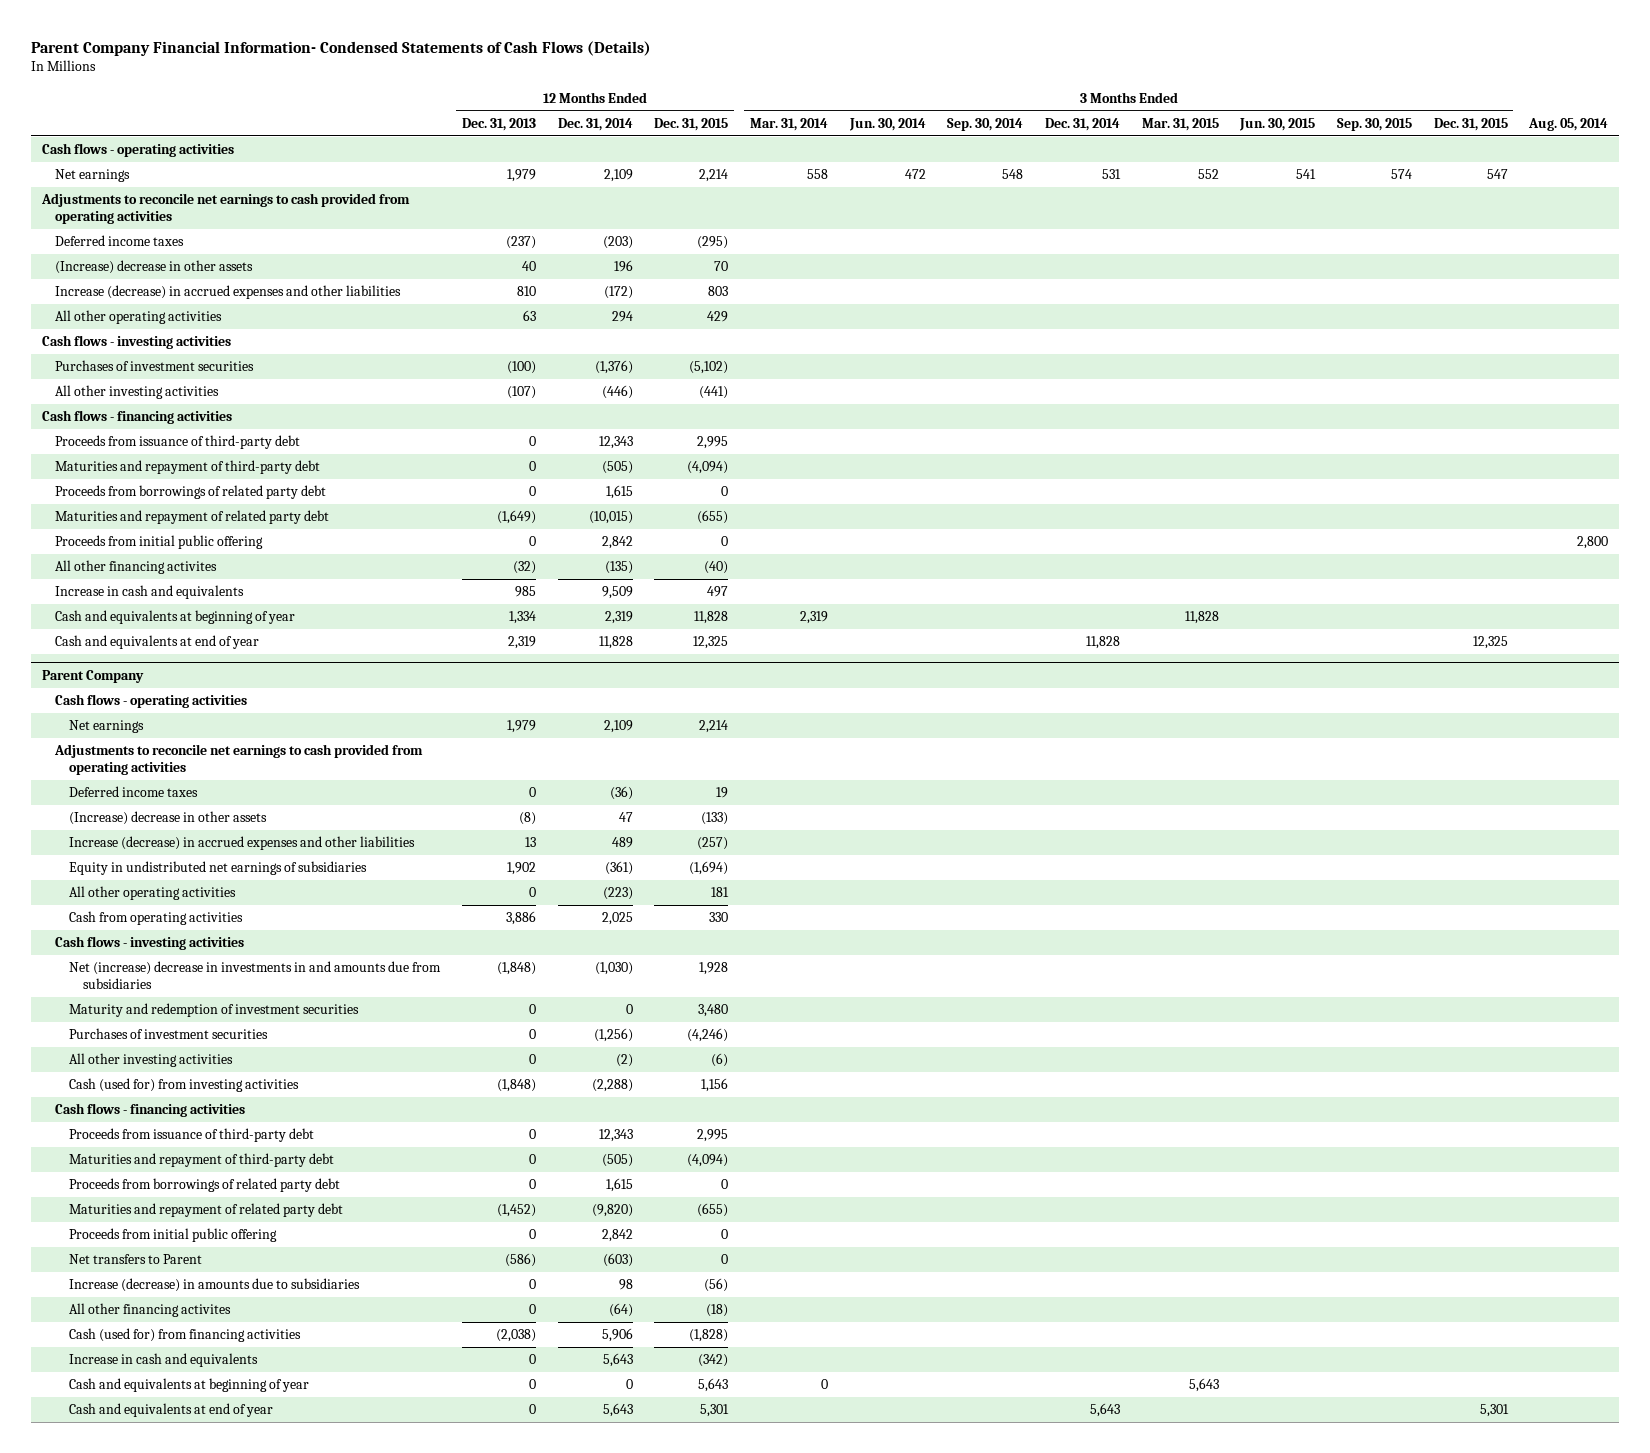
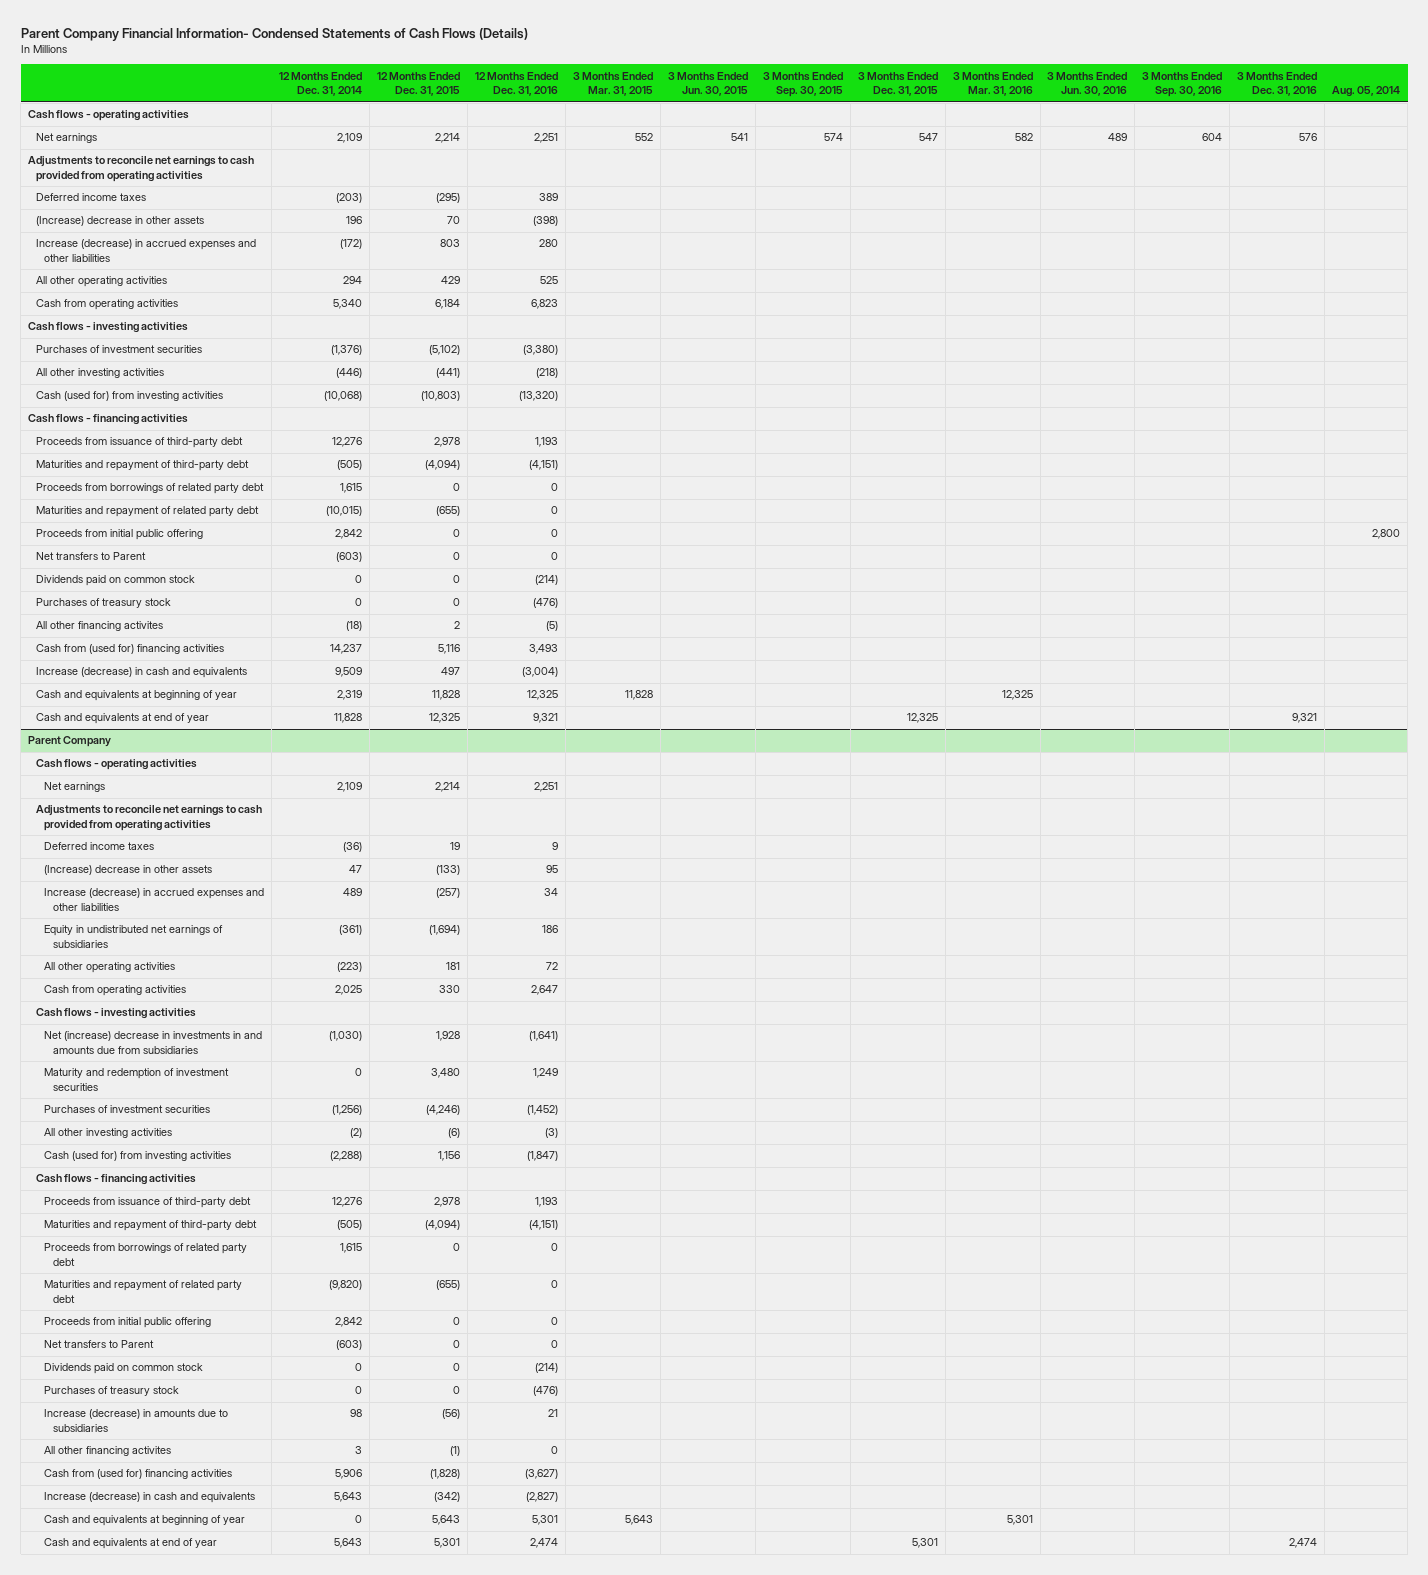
- | 12 Months Ended Dec. 31, 2013 | 12 Months Ended Dec. 31, 2014 | 12 Months Ended Dec. 31, 2015 | 3 Months Ended Mar. 31, 2014 | 3 Months Ended Jun. 30, 2014 | 3 Months Ended Sep. 30, 2014 | 3 Months Ended Dec. 31, 2014 | 3 Months Ended Mar. 31, 2015 | 3 Months Ended Jun. 30, 2015 | 3 Months Ended Sep. 30, 2015 | 3 Months Ended Dec. 31, 2015 | Aug. 05, 2014
+ | 12 Months Ended Dec. 31, 2014 | 12 Months Ended Dec. 31, 2015 | 12 Months Ended Dec. 31, 2016 | 3 Months Ended Mar. 31, 2015 | 3 Months Ended Jun. 30, 2015 | 3 Months Ended Sep. 30, 2015 | 3 Months Ended Dec. 31, 2015 | 3 Months Ended Mar. 31, 2016 | 3 Months Ended Jun. 30, 2016 | 3 Months Ended Sep. 30, 2016 | 3 Months Ended Dec. 31, 2016 | Aug. 05, 2014
+ Cash from operating activities | 5,340 | 6,184 | 6,823 | | | | | | | | |
+ Cash (used for) from investing activities | (10,068) | (10,803) | (13,320) | | | | | | | | |
- Proceeds from issuance of third-party debt | 0 | 12,343 | 2,995 | | | | | | | | |
+ Proceeds from issuance of third-party debt | 12,276 | 2,978 | 1,193 | | | | | | | | |
- All other financing activites | (32) | (135) | (40) | | | | | | | | |
- Increase in cash and equivalents | 985 | 9,509 | 497 | | | | | | | | |
+ Net transfers to Parent | (603) | 0 | 0 | | | | | | | | |
+ Dividends paid on common stock | 0 | 0 | (214) | | | | | | | | |
+ Purchases of treasury stock | 0 | 0 | (476) | | | | | | | | |
+ All other financing activites | (18) | 2 | (5) | | | | | | | | |
+ Cash from (used for) financing activities | 14,237 | 5,116 | 3,493 | | | | | | | | |
+ Increase (decrease) in cash and equivalents | 9,509 | 497 | (3,004) | | | | | | | | |
@ Parent Company
- Proceeds from issuance of third-party debt | 0 | 12,343 | 2,995 | | | | | | | | |
+ Proceeds from issuance of third-party debt | 12,276 | 2,978 | 1,193 | | | | | | | | |
+ Dividends paid on common stock | 0 | 0 | (214) | | | | | | | | |
+ Purchases of treasury stock | 0 | 0 | (476) | | | | | | | | |
- All other financing activites | 0 | (64) | (18) | | | | | | | | |
- Cash (used for) from financing activities | (2,038) | 5,906 | (1,828) | | | | | | | | |
- Increase in cash and equivalents | 0 | 5,643 | (342) | | | | | | | | |
+ All other financing activites | 3 | (1) | 0 | | | | | | | | |
+ Cash from (used for) financing activities | 5,906 | (1,828) | (3,627) | | | | | | | | |
+ Increase (decrease) in cash and equivalents | 5,643 | (342) | (2,827) | | | | | | | | |

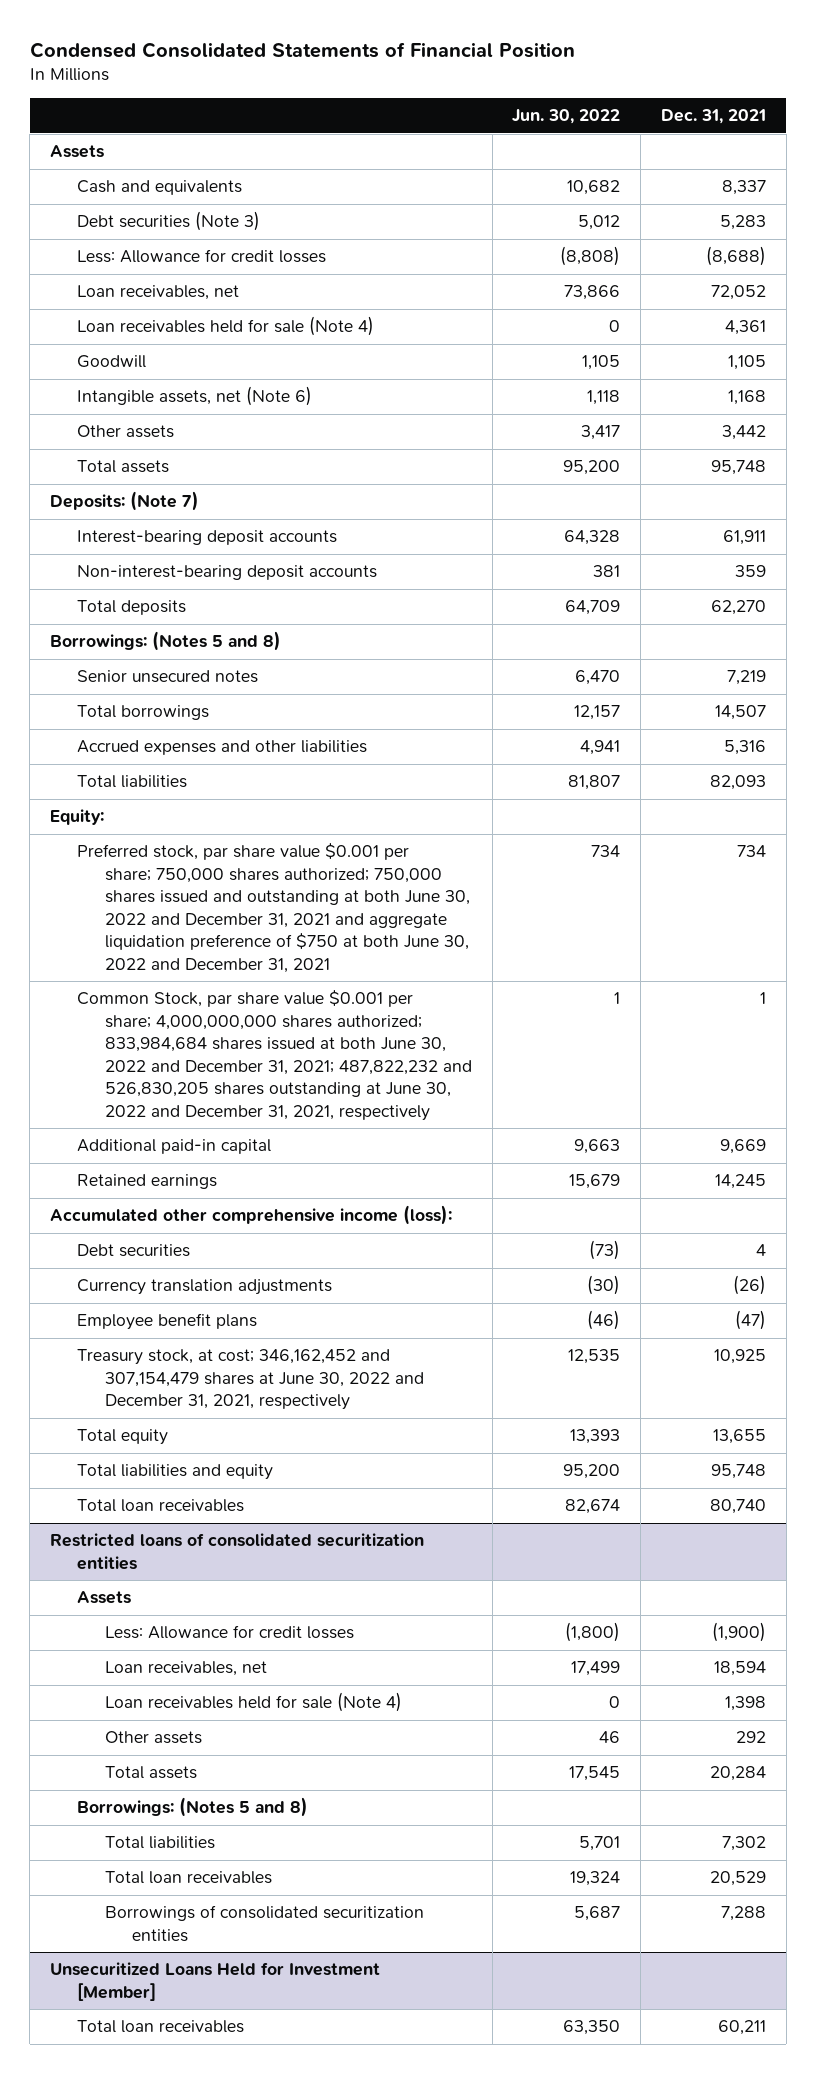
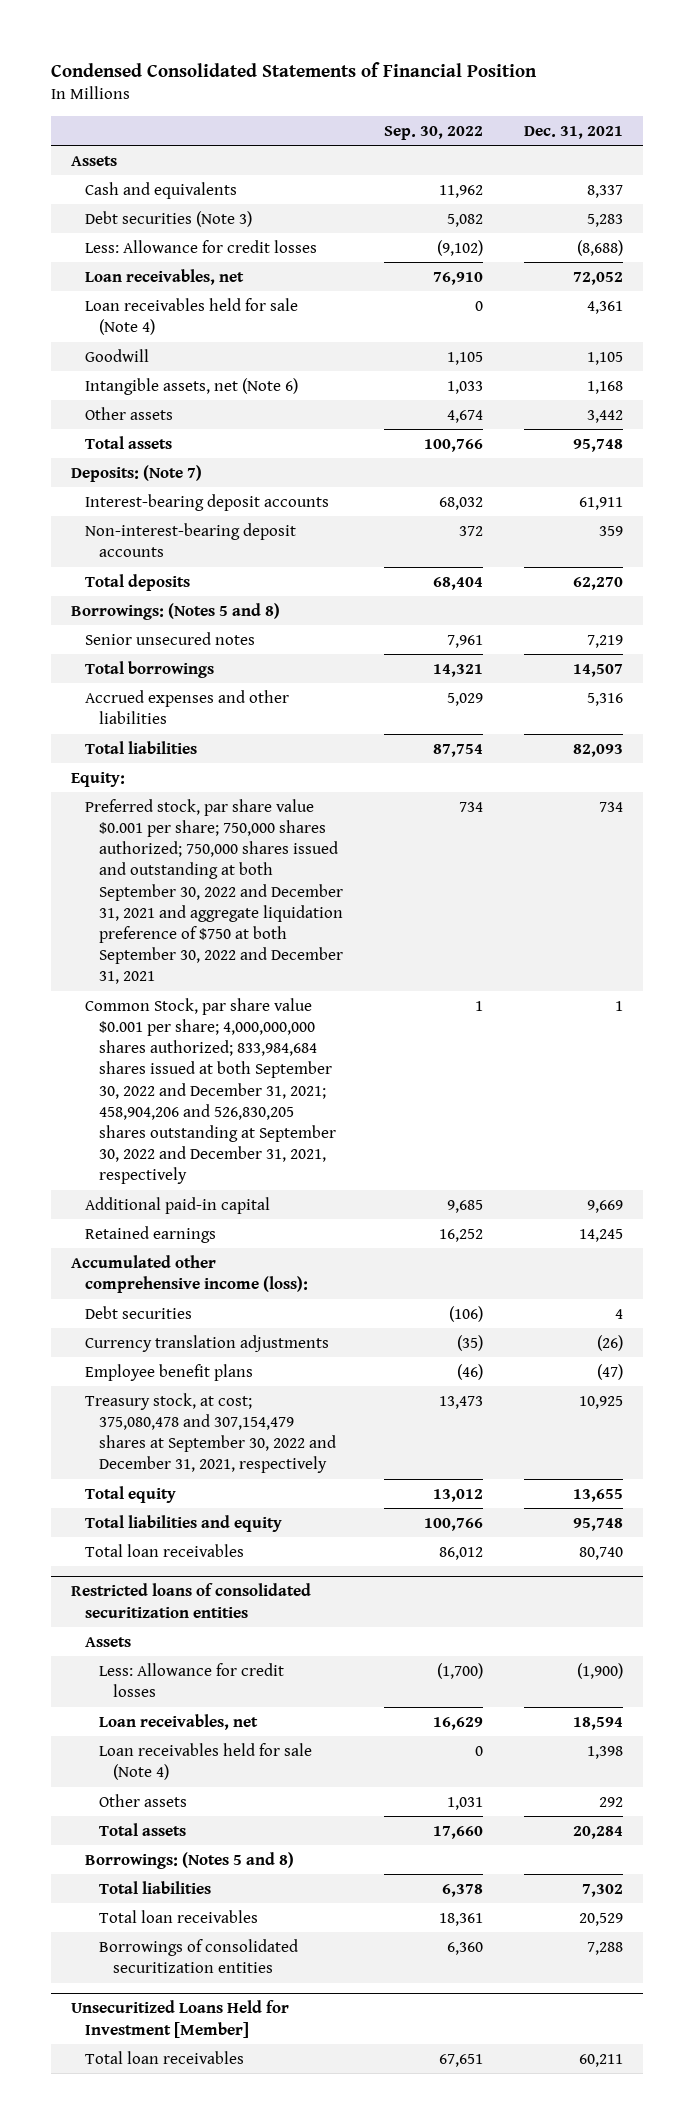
- | Jun. 30, 2022 | Dec. 31, 2021
+ | Sep. 30, 2022 | Dec. 31, 2021
- Preferred stock, par share value $0.001 per share; 750,000 shares authorized; 750,000 shares issued and outstanding at both June 30, 2022 and December 31, 2021 and aggregate liquidation preference of $750 at both June 30, 2022 and December 31, 2021 | 734 | 734
- Common Stock, par share value $0.001 per share; 4,000,000,000 shares authorized; 833,984,684 shares issued at both June 30, 2022 and December 31, 2021; 487,822,232 and 526,830,205 shares outstanding at June 30, 2022 and December 31, 2021, respectively | 1 | 1
+ Preferred stock, par share value $0.001 per share; 750,000 shares authorized; 750,000 shares issued and outstanding at both September 30, 2022 and December 31, 2021 and aggregate liquidation preference of $750 at both September 30, 2022 and December 31, 2021 | 734 | 734
+ Common Stock, par share value $0.001 per share; 4,000,000,000 shares authorized; 833,984,684 shares issued at both September 30, 2022 and December 31, 2021; 458,904,206 and 526,830,205 shares outstanding at September 30, 2022 and December 31, 2021, respectively | 1 | 1
- Treasury stock, at cost; 346,162,452 and 307,154,479 shares at June 30, 2022 and December 31, 2021, respectively | 12,535 | 10,925
+ Treasury stock, at cost; 375,080,478 and 307,154,479 shares at September 30, 2022 and December 31, 2021, respectively | 13,473 | 10,925

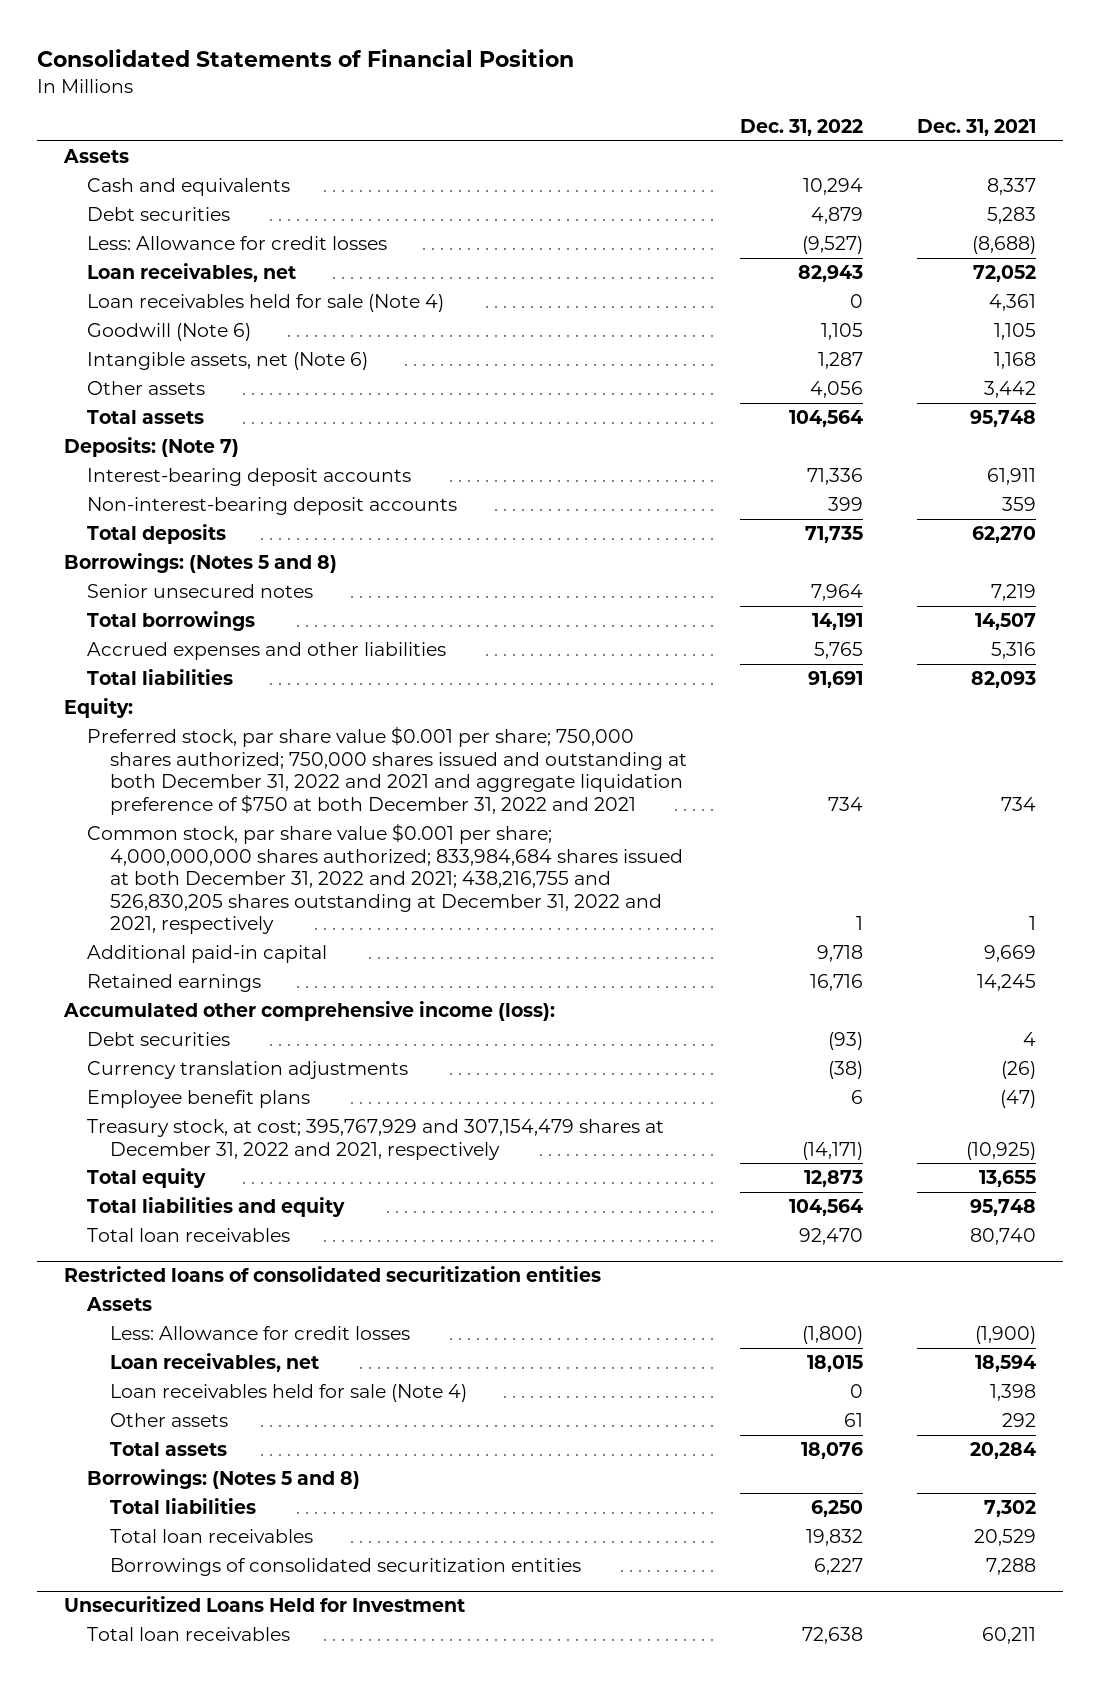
- Condensed Consolidated Statements of Financial Position
+ Consolidated Statements of Financial Position
- | Sep. 30, 2022 | Dec. 31, 2021
+ | Dec. 31, 2022 | Dec. 31, 2021
- Debt securities (Note 3) | 5,082 | 5,283
+ Debt securities | 4,879 | 5,283
- Goodwill | 1,105 | 1,105
+ Goodwill (Note 6) | 1,105 | 1,105
- Preferred stock, par share value $0.001 per share; 750,000 shares authorized; 750,000 shares issued and outstanding at both September 30, 2022 and December 31, 2021 and aggregate liquidation preference of $750 at both September 30, 2022 and December 31, 2021 | 734 | 734
- Common Stock, par share value $0.001 per share; 4,000,000,000 shares authorized; 833,984,684 shares issued at both September 30, 2022 and December 31, 2021; 458,904,206 and 526,830,205 shares outstanding at September 30, 2022 and December 31, 2021, respectively | 1 | 1
+ Preferred stock, par share value $0.001 per share; 750,000 shares authorized; 750,000 shares issued and outstanding at both December 31, 2022 and 2021 and aggregate liquidation preference of $750 at both December 31, 2022 and 2021 | 734 | 734
+ Common stock, par share value $0.001 per share; 4,000,000,000 shares authorized; 833,984,684 shares issued at both December 31, 2022 and 2021; 438,216,755 and 526,830,205 shares outstanding at December 31, 2022 and 2021, respectively | 1 | 1
- Treasury stock, at cost; 375,080,478 and 307,154,479 shares at September 30, 2022 and December 31, 2021, respectively | 13,473 | 10,925
+ Treasury stock, at cost; 395,767,929 and 307,154,479 shares at December 31, 2022 and 2021, respectively | (14,171) | (10,925)
- Unsecuritized Loans Held for Investment [Member]
+ Unsecuritized Loans Held for Investment

